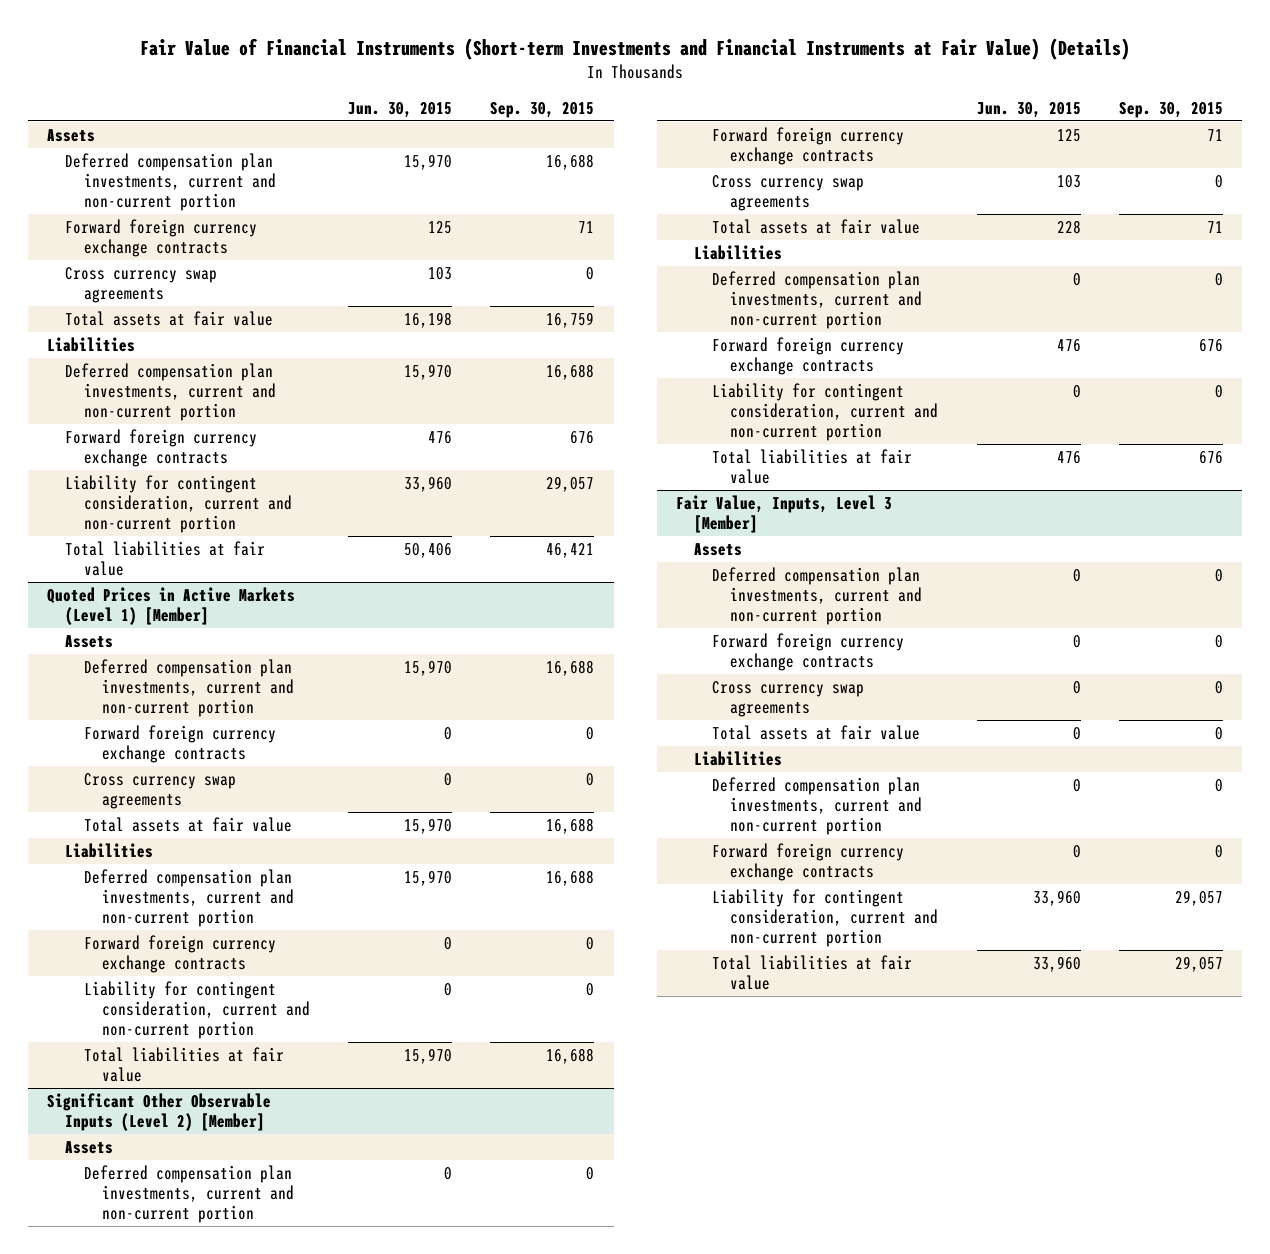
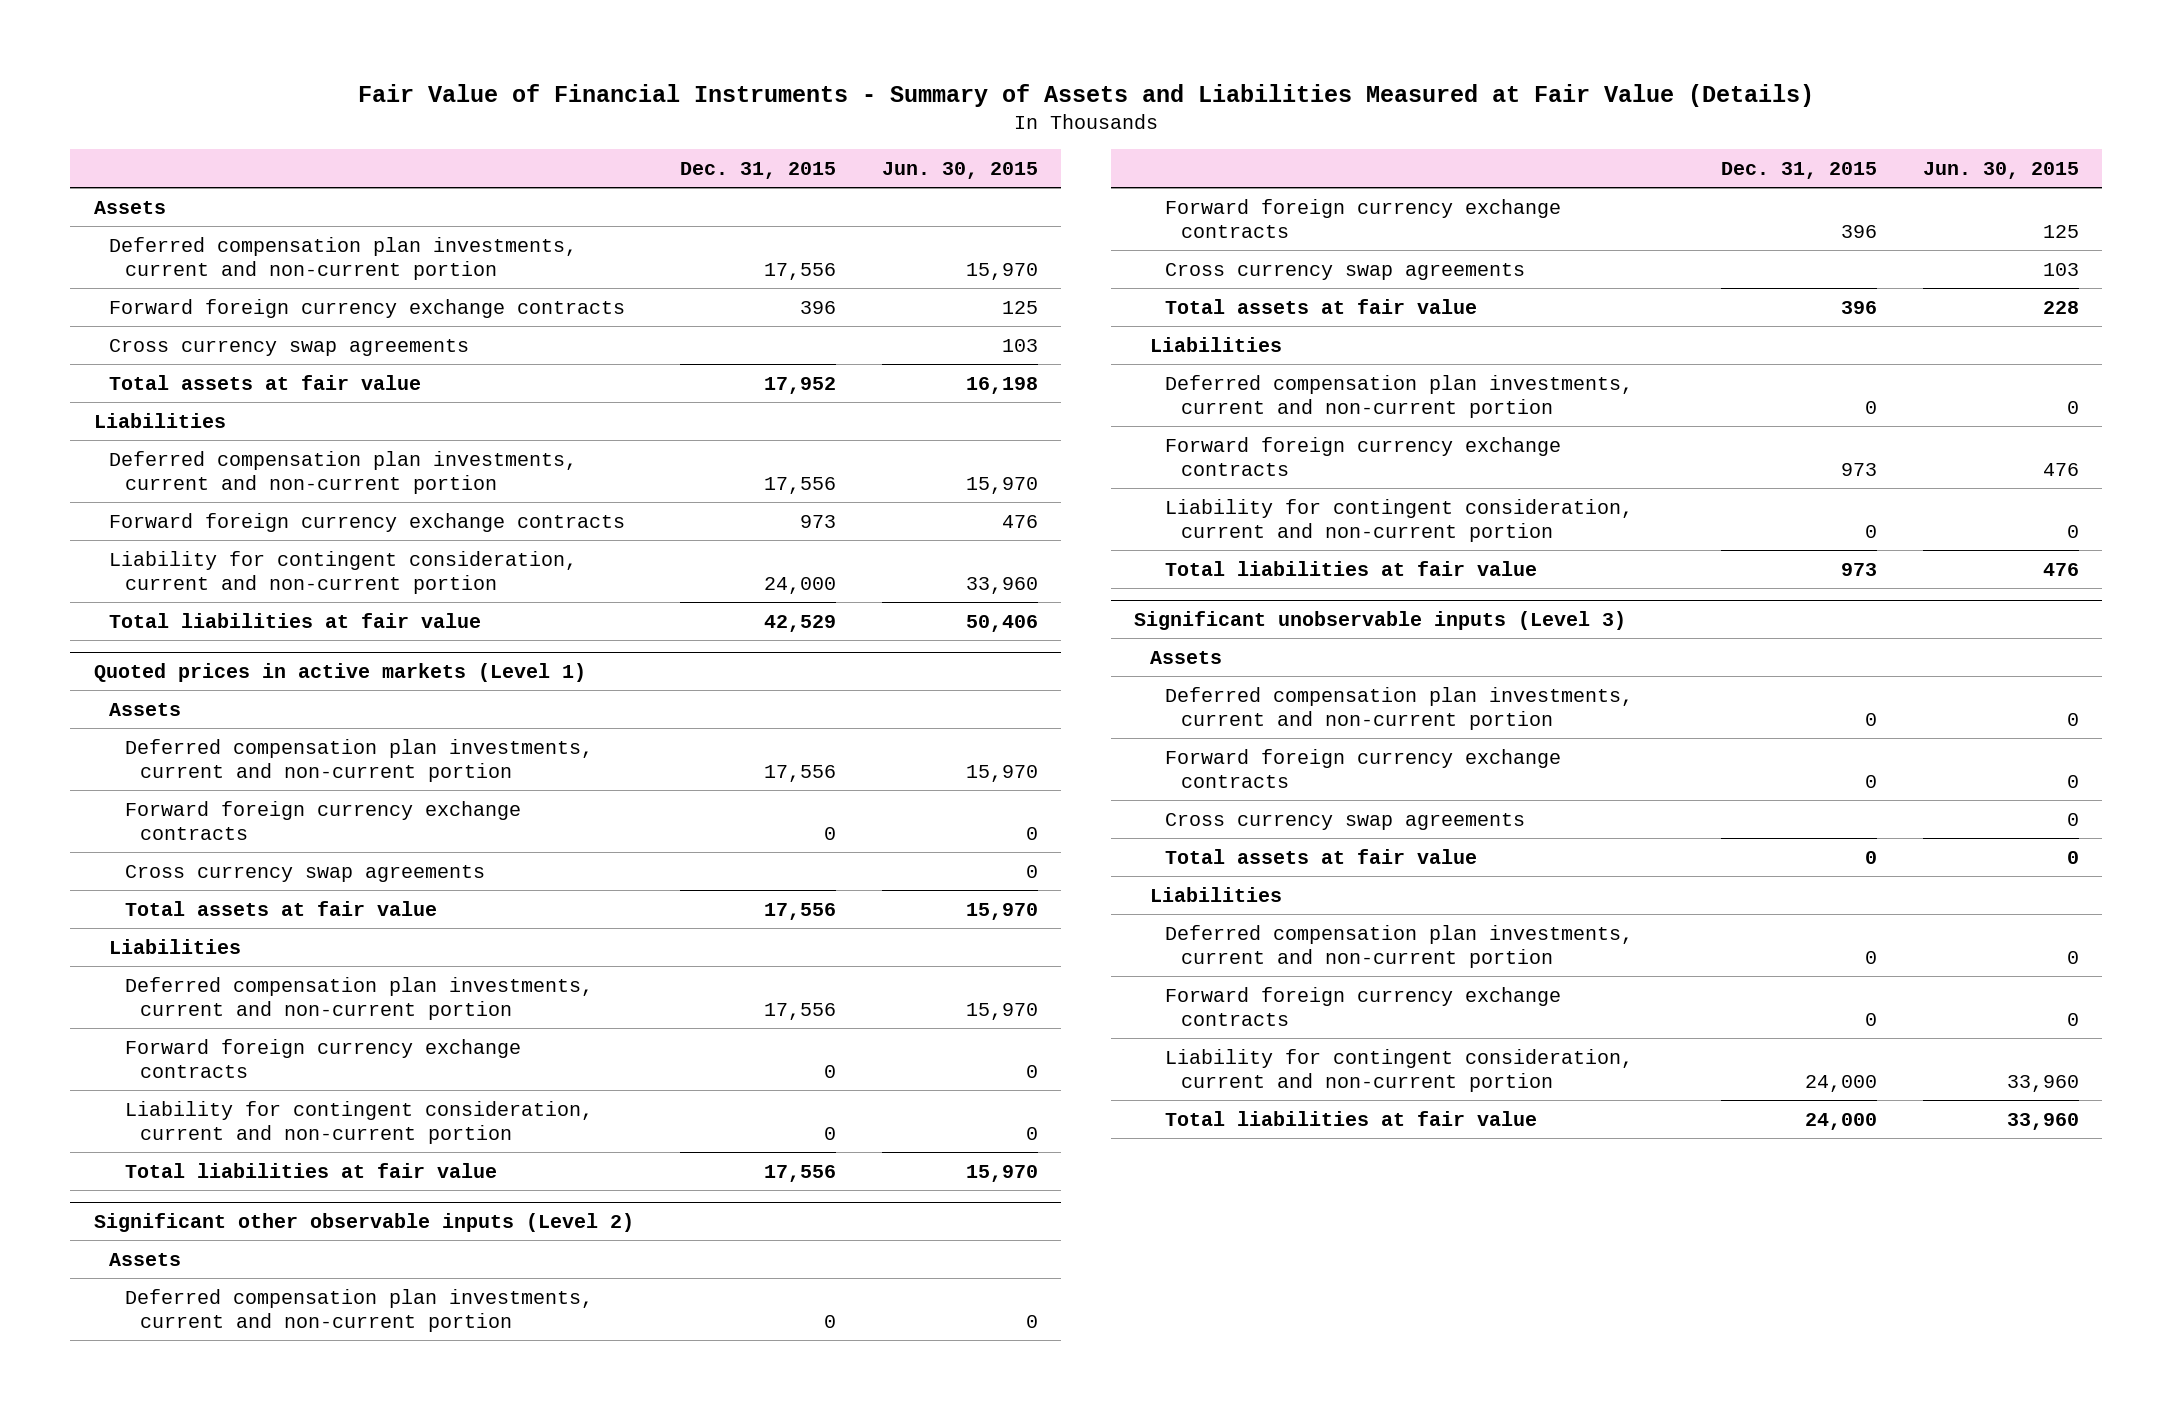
- Fair Value of Financial Instruments (Short-term Investments and Financial Instruments at Fair Value) (Details)
+ Fair Value of Financial Instruments - Summary of Assets and Liabilities Measured at Fair Value (Details)
- | Jun. 30, 2015 | Sep. 30, 2015
+ | Dec. 31, 2015 | Jun. 30, 2015
- Quoted Prices in Active Markets (Level 1) [Member]
+ Quoted prices in active markets (Level 1)
- Significant Other Observable Inputs (Level 2) [Member]
+ Significant other observable inputs (Level 2)
- Fair Value, Inputs, Level 3 [Member]
+ Significant unobservable inputs (Level 3)

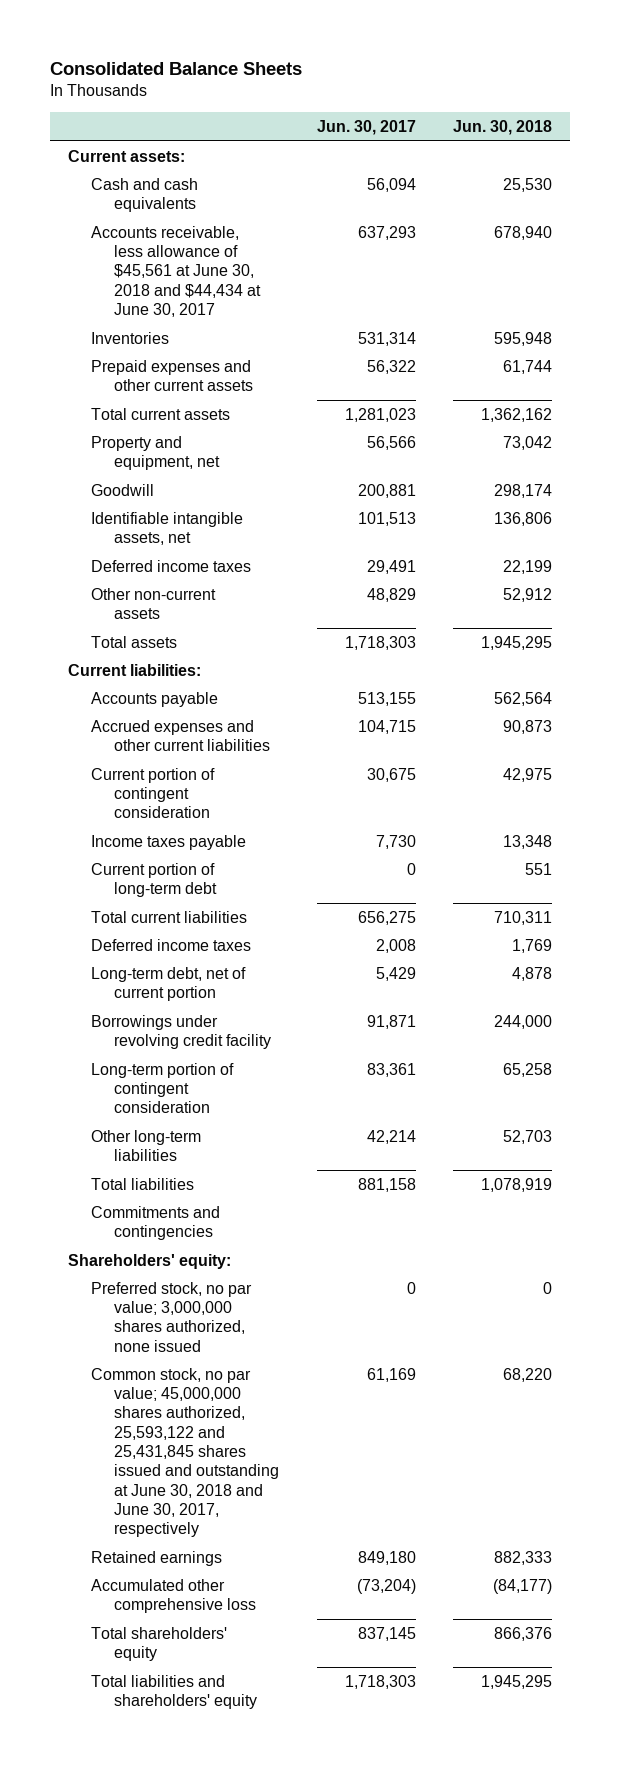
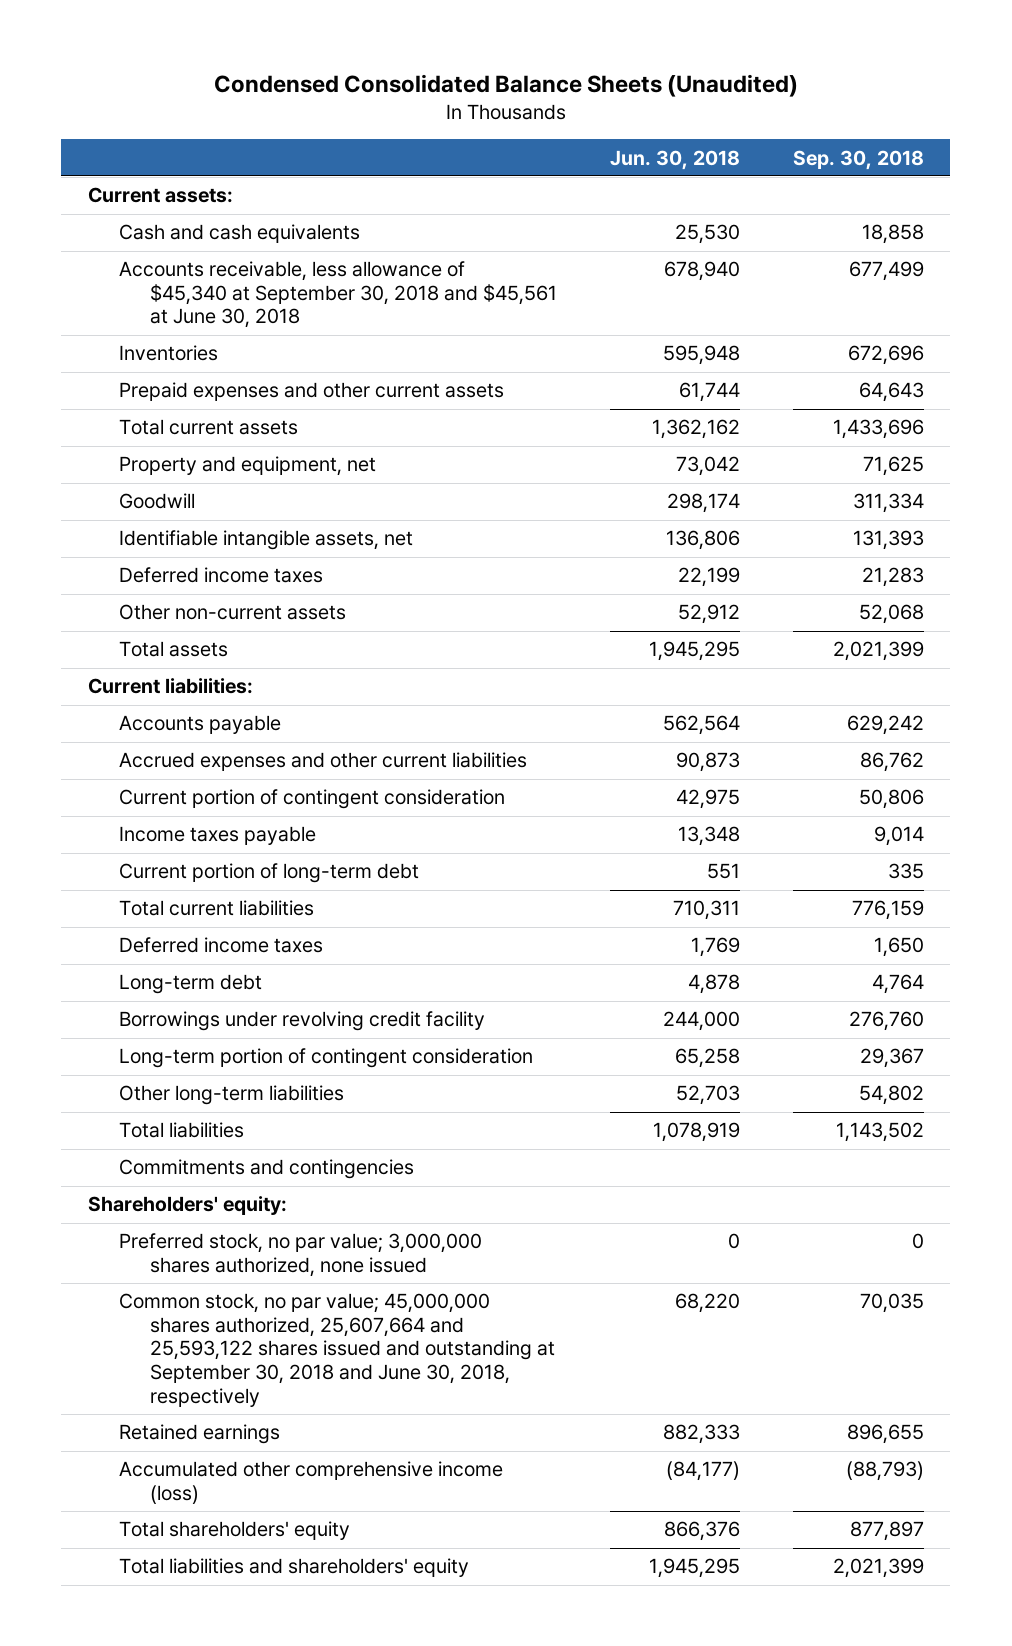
- Consolidated Balance Sheets
+ Condensed Consolidated Balance Sheets (Unaudited)
- | Jun. 30, 2017 | Jun. 30, 2018
+ | Jun. 30, 2018 | Sep. 30, 2018
- Accounts receivable, less allowance of $45,561 at June 30, 2018 and $44,434 at June 30, 2017 | 637,293 | 678,940
+ Accounts receivable, less allowance of $45,340 at September 30, 2018 and $45,561 at June 30, 2018 | 678,940 | 677,499
- Long-term debt, net of current portion | 5,429 | 4,878
+ Long-term debt | 4,878 | 4,764
- Common stock, no par value; 45,000,000 shares authorized, 25,593,122 and 25,431,845 shares issued and outstanding at June 30, 2018 and June 30, 2017, respectively | 61,169 | 68,220
+ Common stock, no par value; 45,000,000 shares authorized, 25,607,664 and 25,593,122 shares issued and outstanding at September 30, 2018 and June 30, 2018, respectively | 68,220 | 70,035
- Accumulated other comprehensive loss | (73,204) | (84,177)
+ Accumulated other comprehensive income (loss) | (84,177) | (88,793)

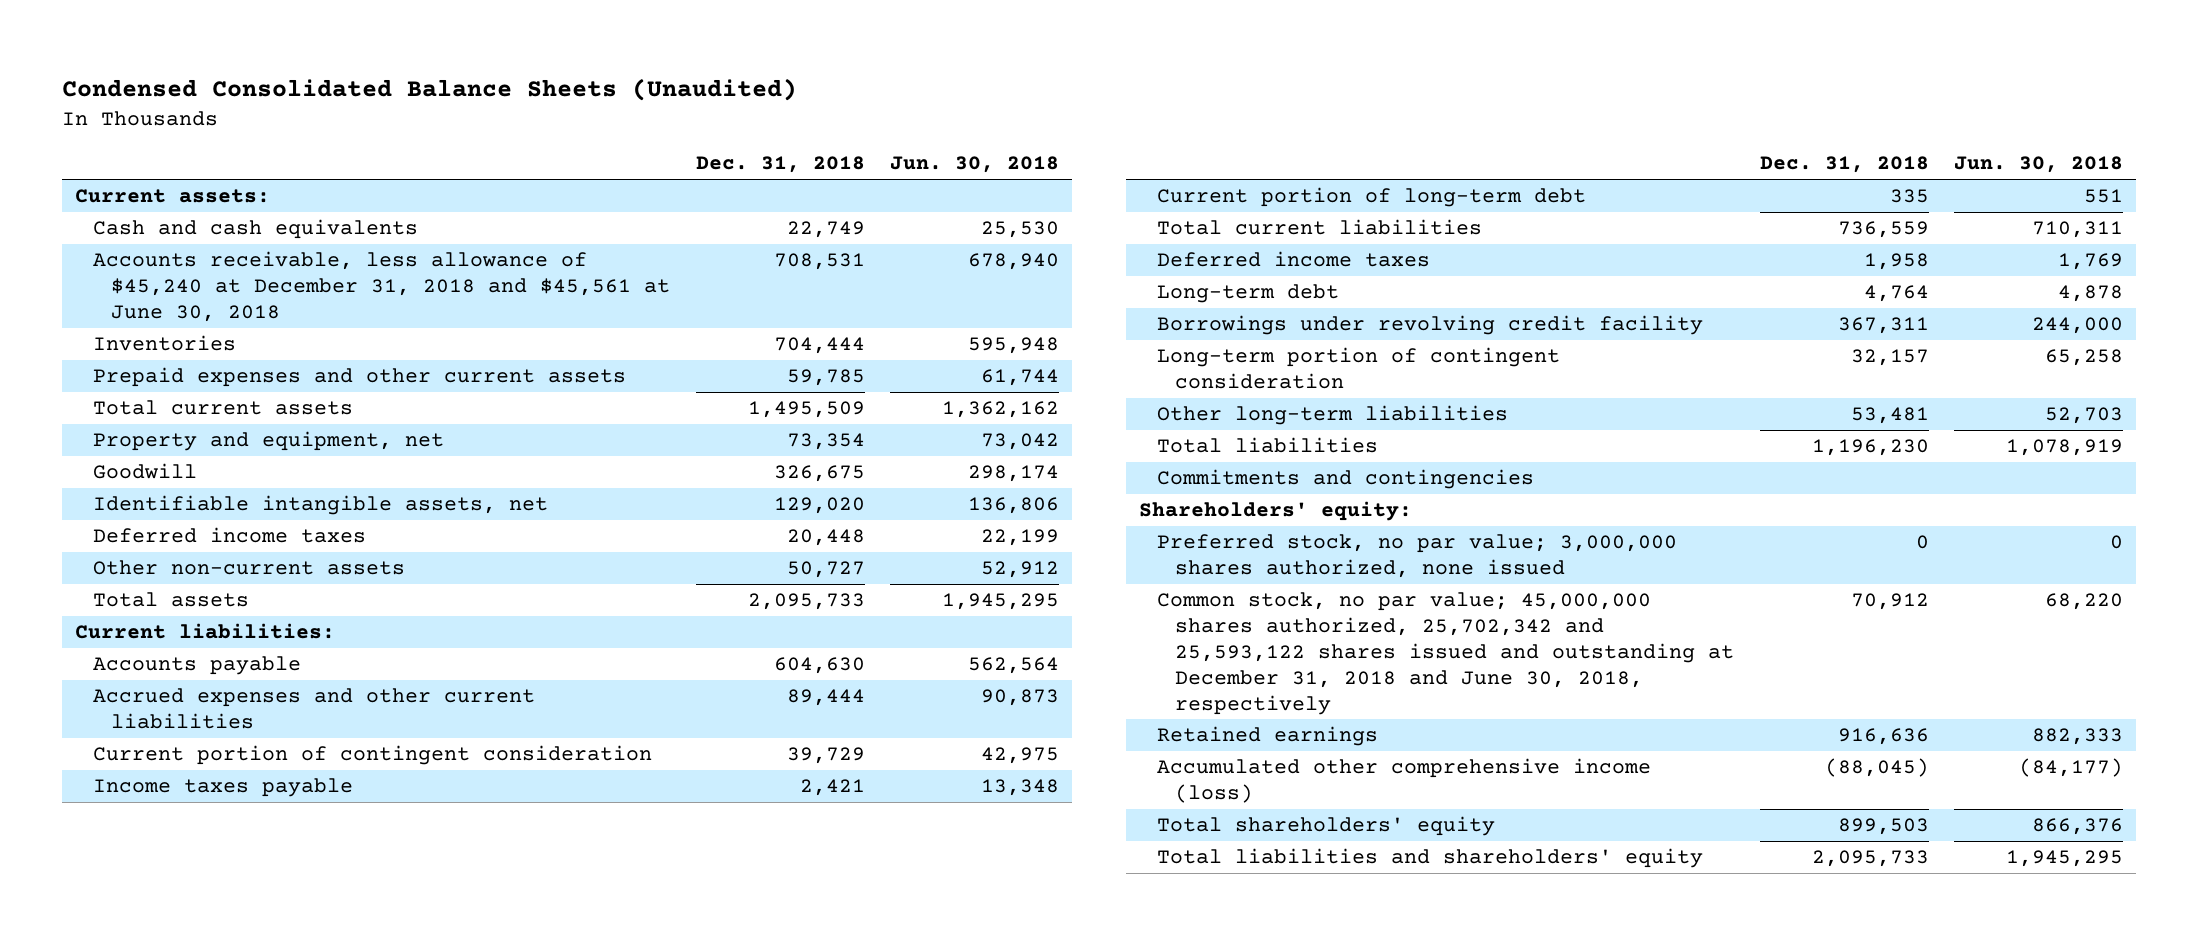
- | Jun. 30, 2018 | Sep. 30, 2018
+ | Dec. 31, 2018 | Jun. 30, 2018
- Accounts receivable, less allowance of $45,340 at September 30, 2018 and $45,561 at June 30, 2018 | 678,940 | 677,499
+ Accounts receivable, less allowance of $45,240 at December 31, 2018 and $45,561 at June 30, 2018 | 708,531 | 678,940
- Common stock, no par value; 45,000,000 shares authorized, 25,607,664 and 25,593,122 shares issued and outstanding at September 30, 2018 and June 30, 2018, respectively | 68,220 | 70,035
+ Common stock, no par value; 45,000,000 shares authorized, 25,702,342 and 25,593,122 shares issued and outstanding at December 31, 2018 and June 30, 2018, respectively | 70,912 | 68,220

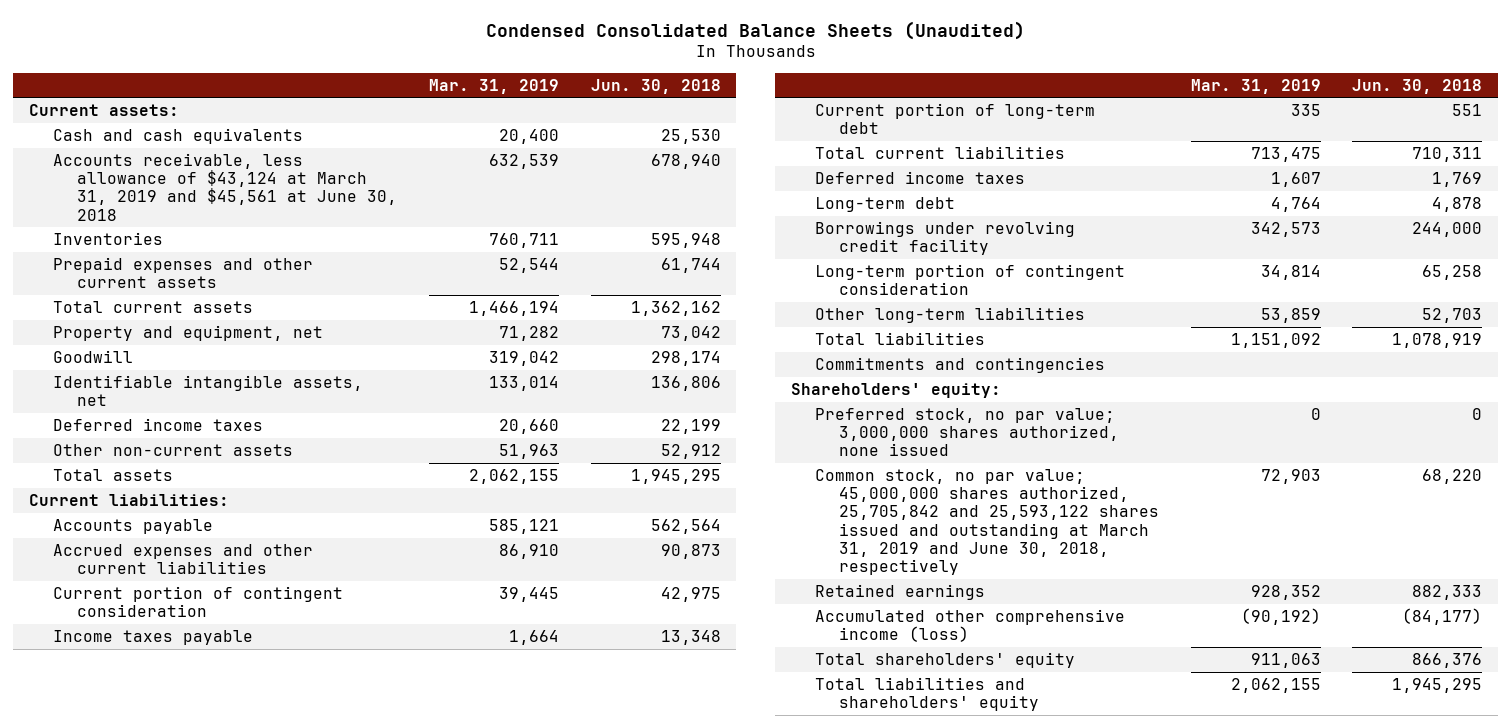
- | Dec. 31, 2018 | Jun. 30, 2018
+ | Mar. 31, 2019 | Jun. 30, 2018
- Accounts receivable, less allowance of $45,240 at December 31, 2018 and $45,561 at June 30, 2018 | 708,531 | 678,940
+ Accounts receivable, less allowance of $43,124 at March 31, 2019 and $45,561 at June 30, 2018 | 632,539 | 678,940
- Common stock, no par value; 45,000,000 shares authorized, 25,702,342 and 25,593,122 shares issued and outstanding at December 31, 2018 and June 30, 2018, respectively | 70,912 | 68,220
+ Common stock, no par value; 45,000,000 shares authorized, 25,705,842 and 25,593,122 shares issued and outstanding at March 31, 2019 and June 30, 2018, respectively | 72,903 | 68,220

